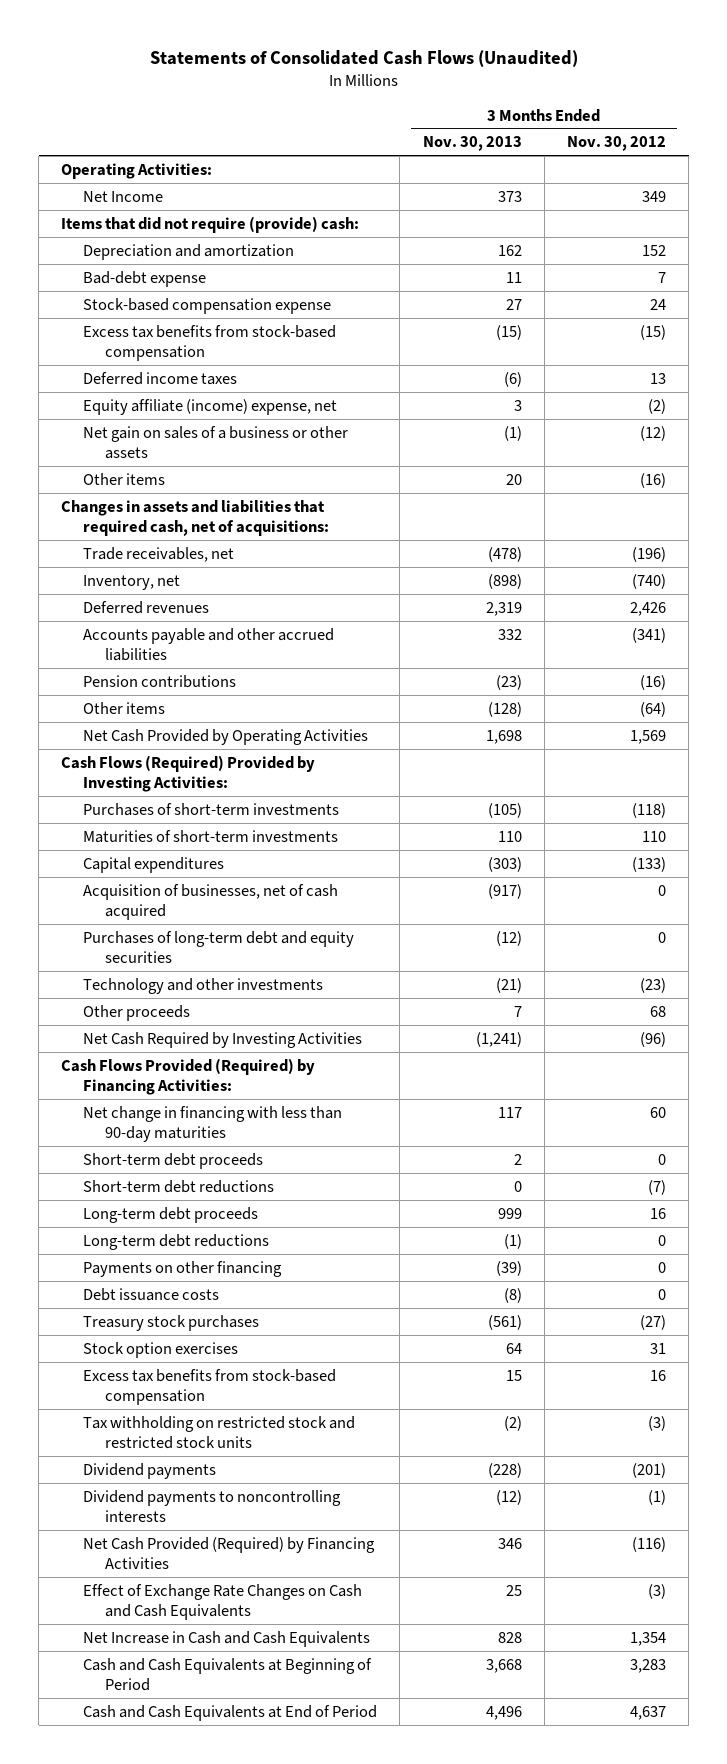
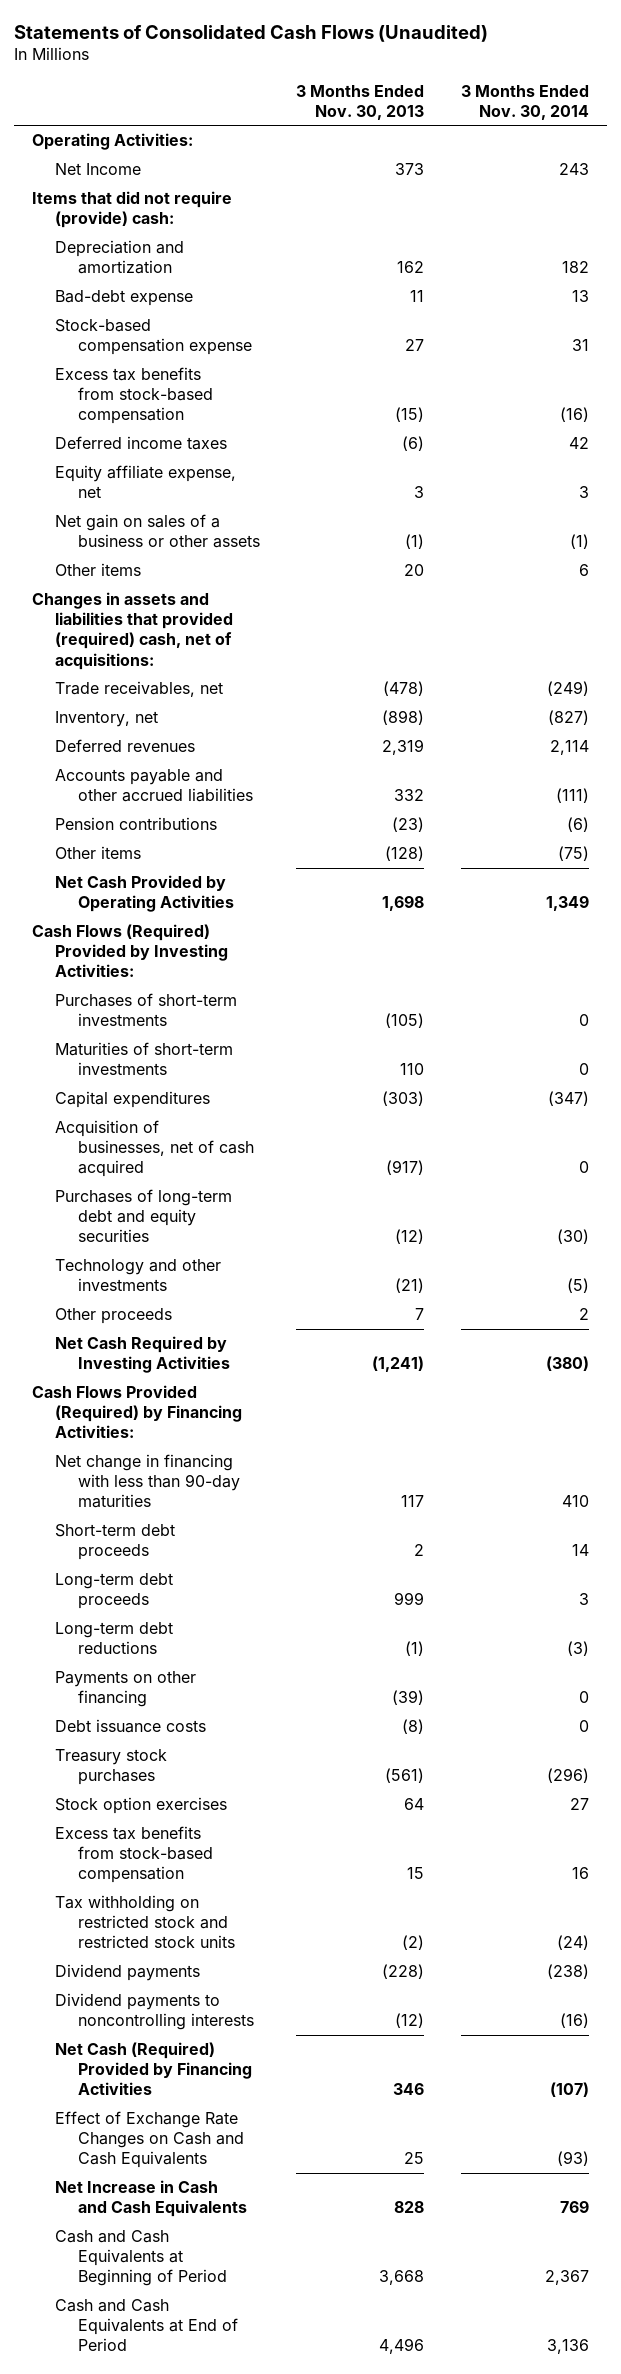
- | 3 Months Ended Nov. 30, 2013 | 3 Months Ended Nov. 30, 2012
+ | 3 Months Ended Nov. 30, 2013 | 3 Months Ended Nov. 30, 2014
- Equity affiliate (income) expense, net | 3 | (2)
+ Equity affiliate expense, net | 3 | 3
- Changes in assets and liabilities that required cash, net of acquisitions:
+ Changes in assets and liabilities that provided (required) cash, net of acquisitions:
- Short-term debt reductions | 0 | (7)
- Net Cash Provided (Required) by Financing Activities | 346 | (116)
+ Net Cash (Required) Provided by Financing Activities | 346 | (107)

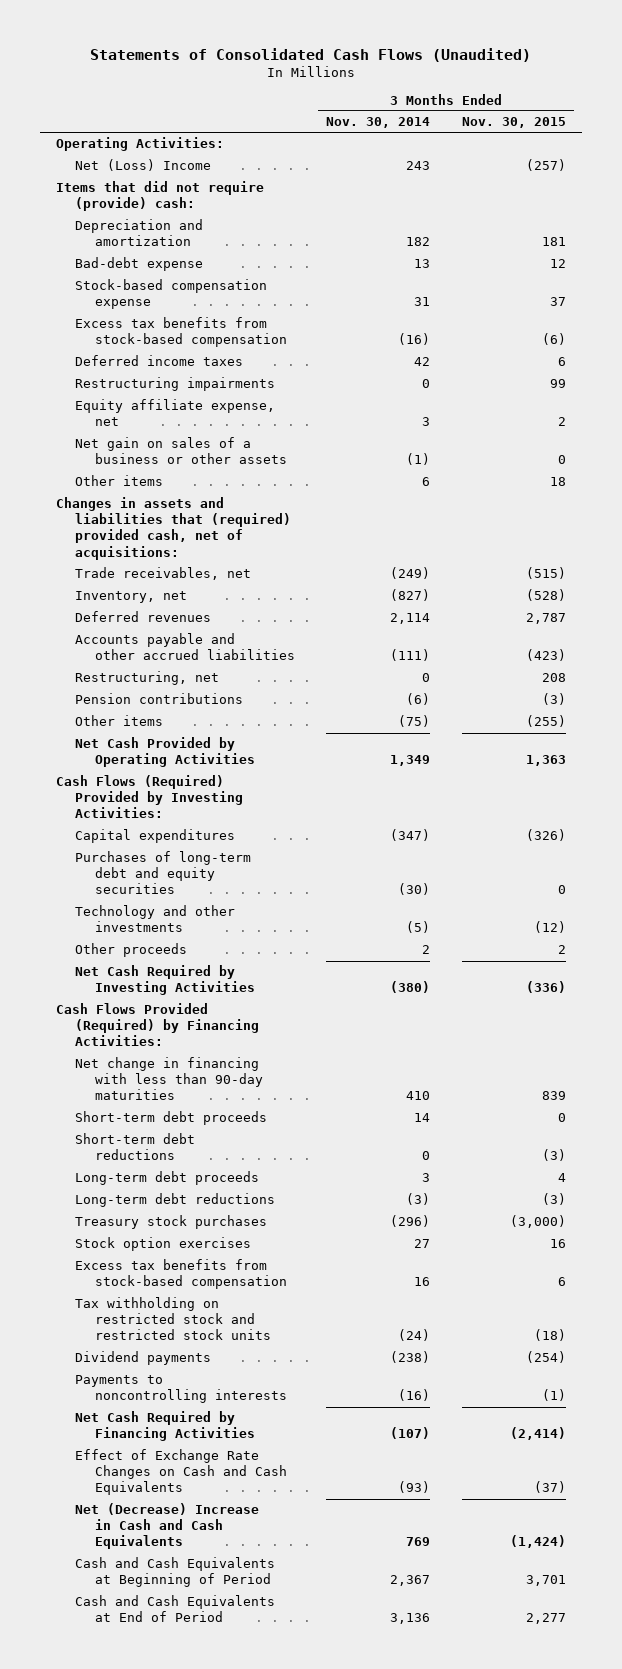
- | 3 Months Ended Nov. 30, 2013 | 3 Months Ended Nov. 30, 2014
+ | 3 Months Ended Nov. 30, 2014 | 3 Months Ended Nov. 30, 2015
- Net Income | 373 | 243
+ Net (Loss) Income | 243 | (257)
+ Restructuring impairments | 0 | 99
- Changes in assets and liabilities that provided (required) cash, net of acquisitions:
+ Changes in assets and liabilities that (required) provided cash, net of acquisitions:
+ Restructuring, net | 0 | 208
- Purchases of short-term investments | (105) | 0
- Maturities of short-term investments | 110 | 0
- Acquisition of businesses, net of cash acquired | (917) | 0
+ Short-term debt reductions | 0 | (3)
- Payments on other financing | (39) | 0
- Debt issuance costs | (8) | 0
- Dividend payments to noncontrolling interests | (12) | (16)
- Net Cash (Required) Provided by Financing Activities | 346 | (107)
+ Payments to noncontrolling interests | (16) | (1)
+ Net Cash Required by Financing Activities | (107) | (2,414)
- Net Increase in Cash and Cash Equivalents | 828 | 769
+ Net (Decrease) Increase in Cash and Cash Equivalents | 769 | (1,424)

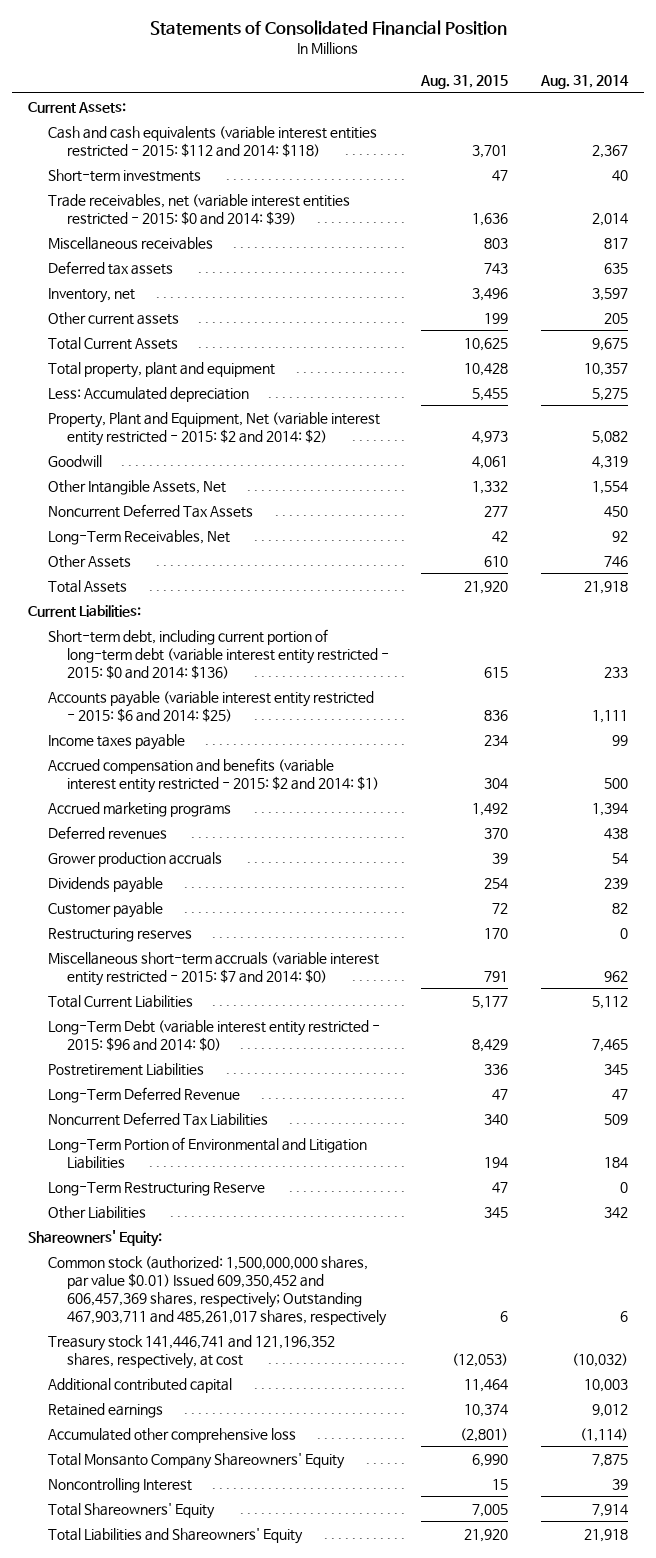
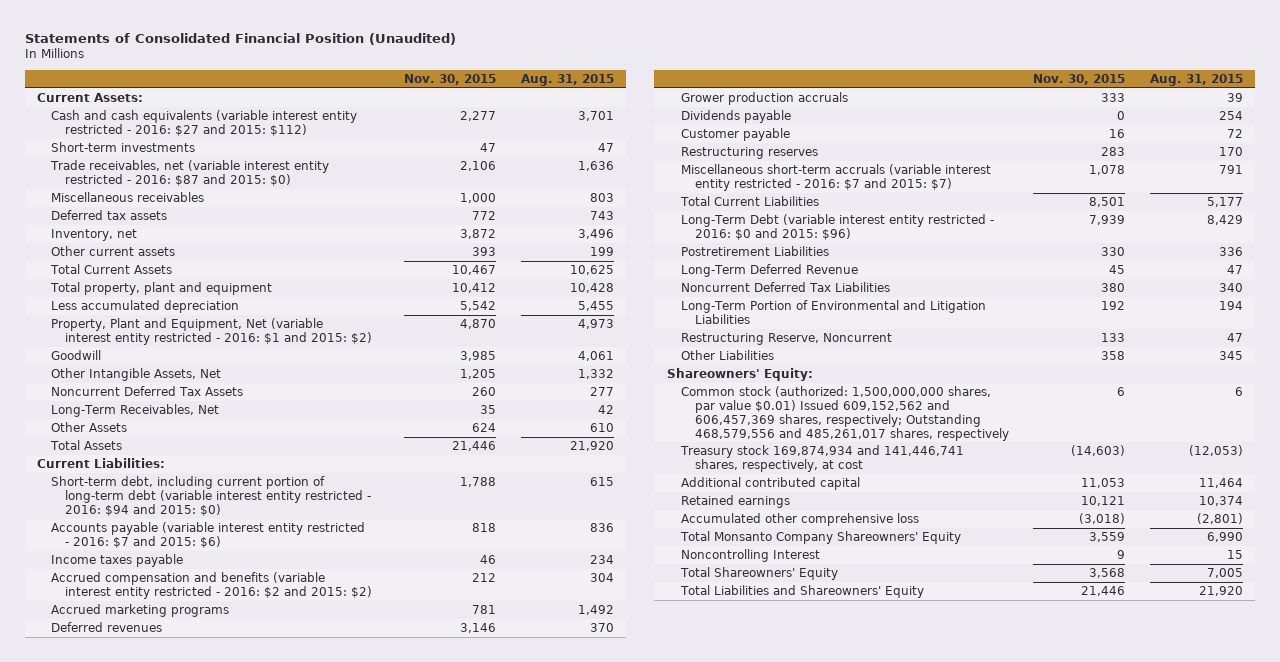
- Statements of Consolidated Financial Position
+ Statements of Consolidated Financial Position (Unaudited)
- | Aug. 31, 2015 | Aug. 31, 2014
+ | Nov. 30, 2015 | Aug. 31, 2015
- Cash and cash equivalents (variable interest entities restricted - 2015: $112 and 2014: $118) | 3,701 | 2,367
+ Cash and cash equivalents (variable interest entity restricted - 2016: $27 and 2015: $112) | 2,277 | 3,701
- Trade receivables, net (variable interest entities restricted - 2015: $0 and 2014: $39) | 1,636 | 2,014
+ Trade receivables, net (variable interest entity restricted - 2016: $87 and 2015: $0) | 2,106 | 1,636
- Less: Accumulated depreciation | 5,455 | 5,275
- Property, Plant and Equipment, Net (variable interest entity restricted - 2015: $2 and 2014: $2) | 4,973 | 5,082
+ Less accumulated depreciation | 5,542 | 5,455
+ Property, Plant and Equipment, Net (variable interest entity restricted - 2016: $1 and 2015: $2) | 4,870 | 4,973
- Short-term debt, including current portion of long-term debt (variable interest entity restricted - 2015: $0 and 2014: $136) | 615 | 233
- Accounts payable (variable interest entity restricted - 2015: $6 and 2014: $25) | 836 | 1,111
+ Short-term debt, including current portion of long-term debt (variable interest entity restricted - 2016: $94 and 2015: $0) | 1,788 | 615
+ Accounts payable (variable interest entity restricted - 2016: $7 and 2015: $6) | 818 | 836
- Accrued compensation and benefits (variable interest entity restricted - 2015: $2 and 2014: $1) | 304 | 500
+ Accrued compensation and benefits (variable interest entity restricted - 2016: $2 and 2015: $2) | 212 | 304
- Miscellaneous short-term accruals (variable interest entity restricted - 2015: $7 and 2014: $0) | 791 | 962
+ Miscellaneous short-term accruals (variable interest entity restricted - 2016: $7 and 2015: $7) | 1,078 | 791
- Long-Term Debt (variable interest entity restricted - 2015: $96 and 2014: $0) | 8,429 | 7,465
+ Long-Term Debt (variable interest entity restricted - 2016: $0 and 2015: $96) | 7,939 | 8,429
- Long-Term Restructuring Reserve | 47 | 0
+ Restructuring Reserve, Noncurrent | 133 | 47
- Common stock (authorized: 1,500,000,000 shares, par value $0.01) Issued 609,350,452 and 606,457,369 shares, respectively; Outstanding 467,903,711 and 485,261,017 shares, respectively | 6 | 6
- Treasury stock 141,446,741 and 121,196,352 shares, respectively, at cost | (12,053) | (10,032)
+ Common stock (authorized: 1,500,000,000 shares, par value $0.01) Issued 609,152,562 and 606,457,369 shares, respectively; Outstanding 468,579,556 and 485,261,017 shares, respectively | 6 | 6
+ Treasury stock 169,874,934 and 141,446,741 shares, respectively, at cost | (14,603) | (12,053)

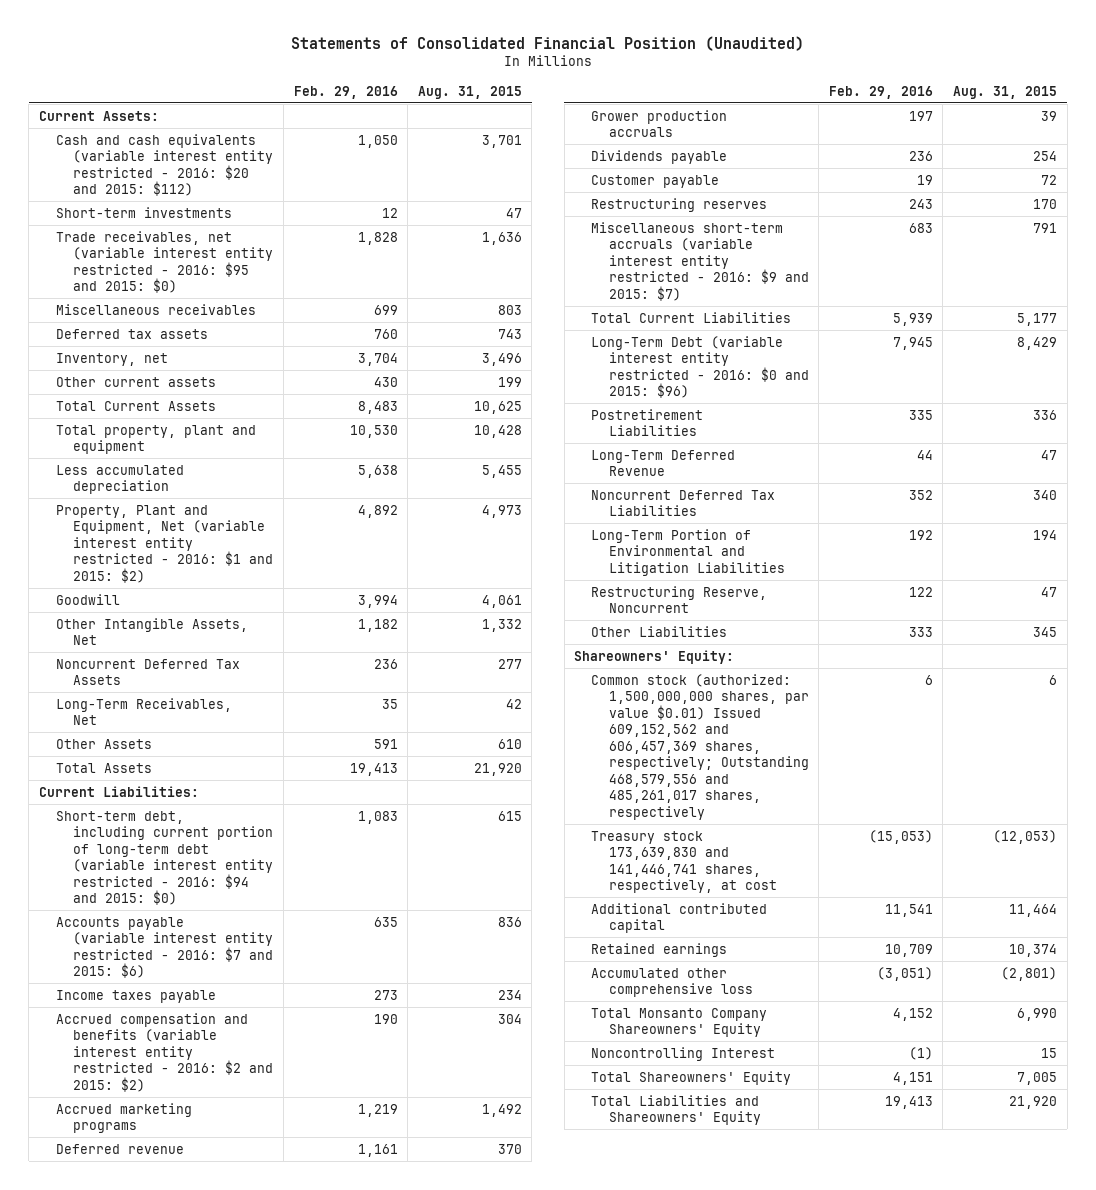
- | Nov. 30, 2015 | Aug. 31, 2015
+ | Feb. 29, 2016 | Aug. 31, 2015
- Cash and cash equivalents (variable interest entity restricted - 2016: $27 and 2015: $112) | 2,277 | 3,701
+ Cash and cash equivalents (variable interest entity restricted - 2016: $20 and 2015: $112) | 1,050 | 3,701
- Trade receivables, net (variable interest entity restricted - 2016: $87 and 2015: $0) | 2,106 | 1,636
+ Trade receivables, net (variable interest entity restricted - 2016: $95 and 2015: $0) | 1,828 | 1,636
- Deferred revenues | 3,146 | 370
+ Deferred revenue | 1,161 | 370
- Miscellaneous short-term accruals (variable interest entity restricted - 2016: $7 and 2015: $7) | 1,078 | 791
+ Miscellaneous short-term accruals (variable interest entity restricted - 2016: $9 and 2015: $7) | 683 | 791
- Treasury stock 169,874,934 and 141,446,741 shares, respectively, at cost | (14,603) | (12,053)
+ Treasury stock 173,639,830 and 141,446,741 shares, respectively, at cost | (15,053) | (12,053)

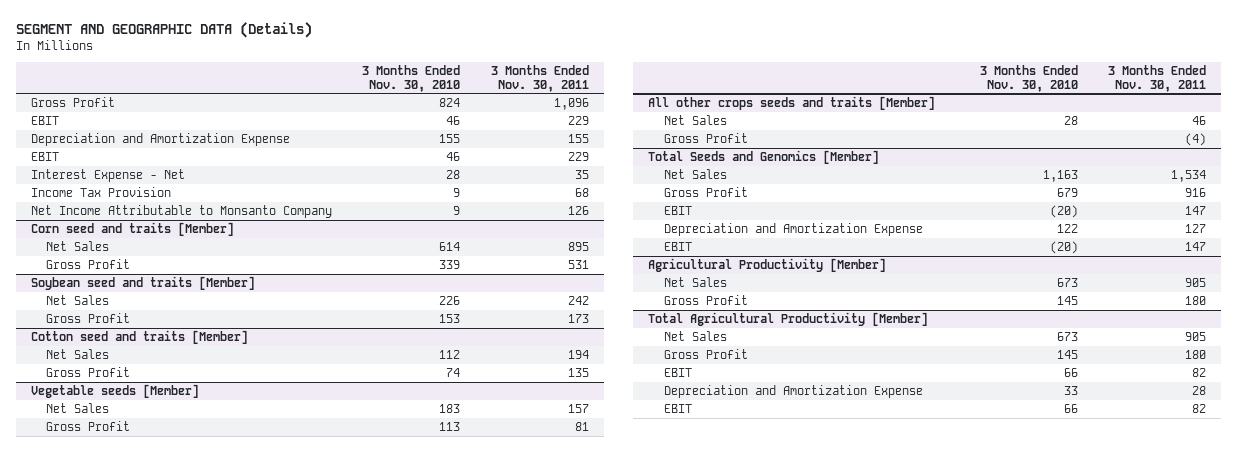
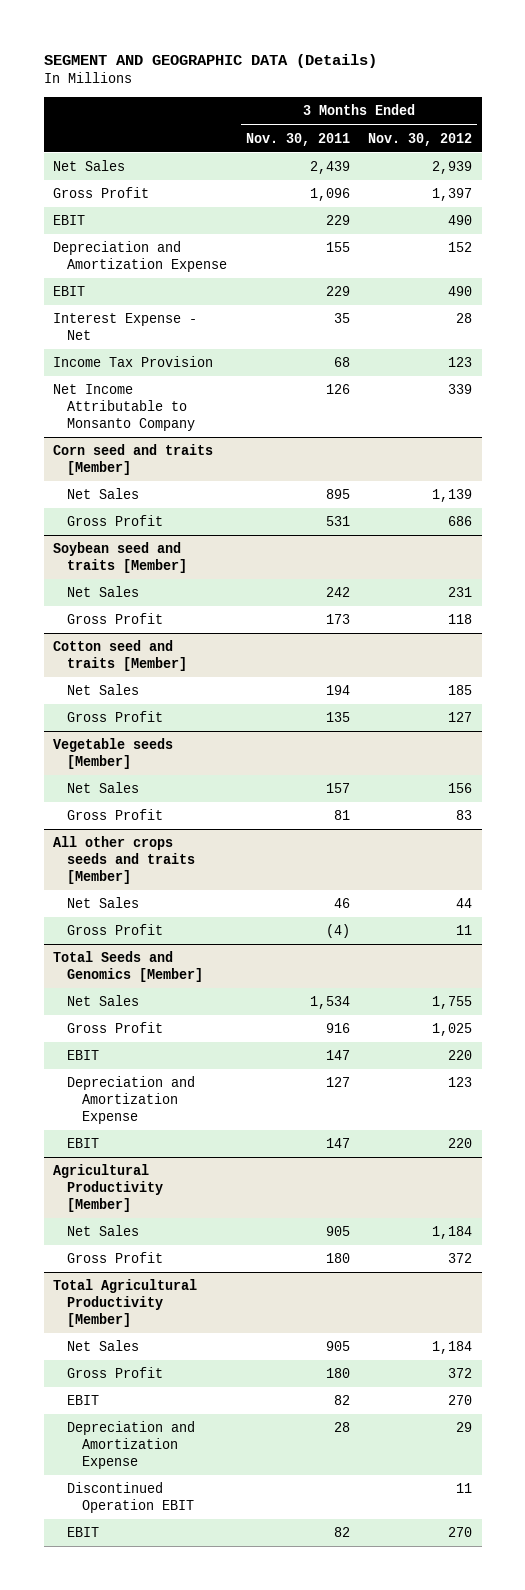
- | 3 Months Ended Nov. 30, 2010 | 3 Months Ended Nov. 30, 2011
+ | 3 Months Ended Nov. 30, 2011 | 3 Months Ended Nov. 30, 2012
+ Net Sales | 2,439 | 2,939
@ Total Agricultural Productivity [Member]
+ Discontinued Operation EBIT | | 11

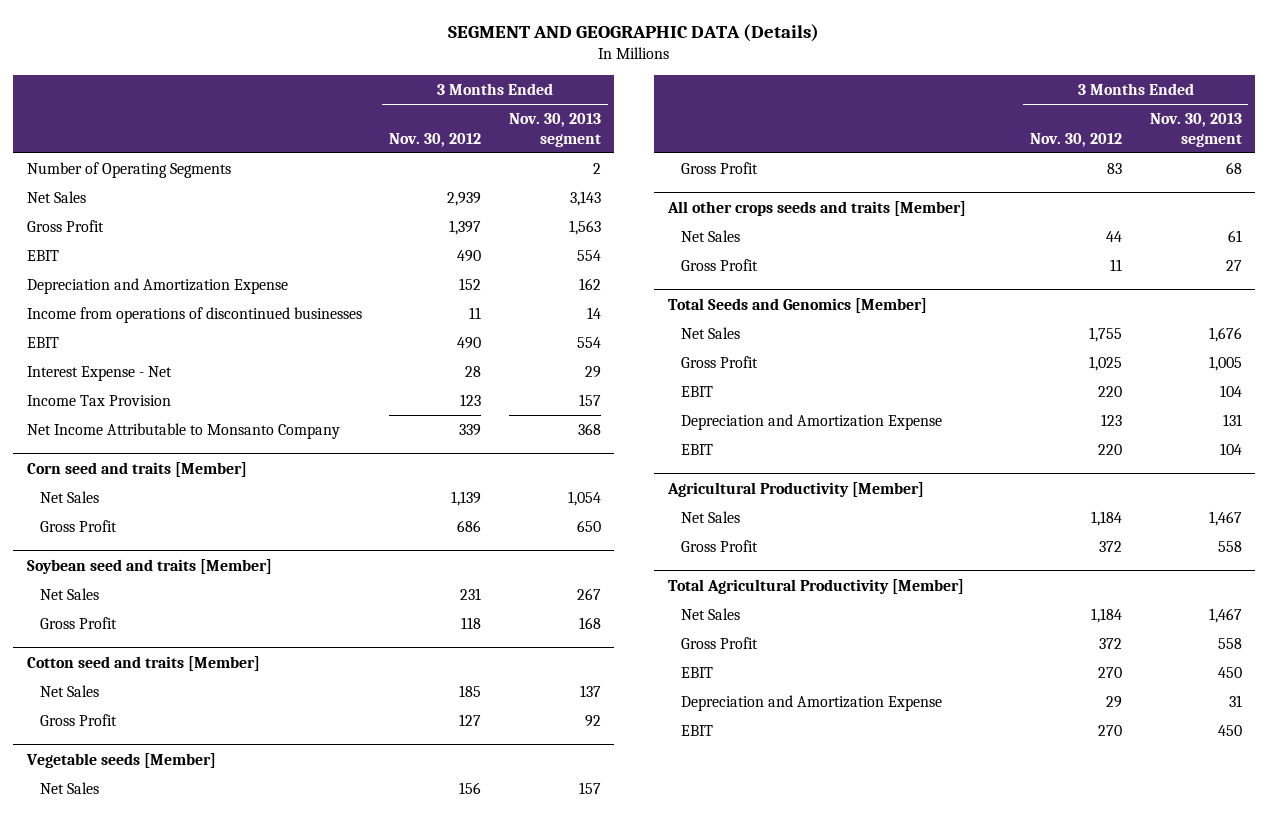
- | 3 Months Ended Nov. 30, 2011 | 3 Months Ended Nov. 30, 2012
+ | 3 Months Ended Nov. 30, 2012 | 3 Months Ended Nov. 30, 2013 segment
+ Number of Operating Segments | | 2
+ Income from operations of discontinued businesses | 11 | 14
@ Total Agricultural Productivity [Member]
- Discontinued Operation EBIT | | 11

